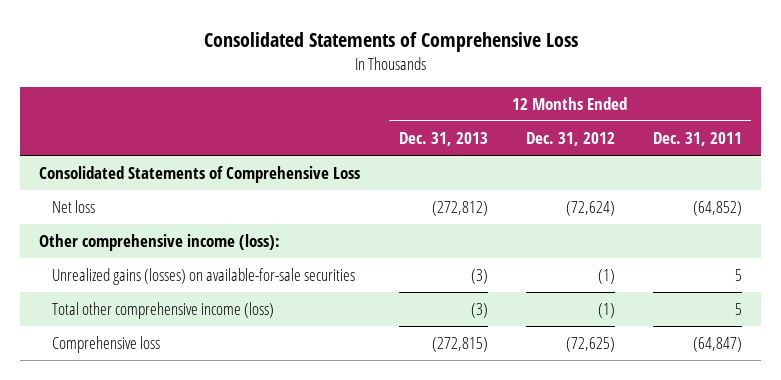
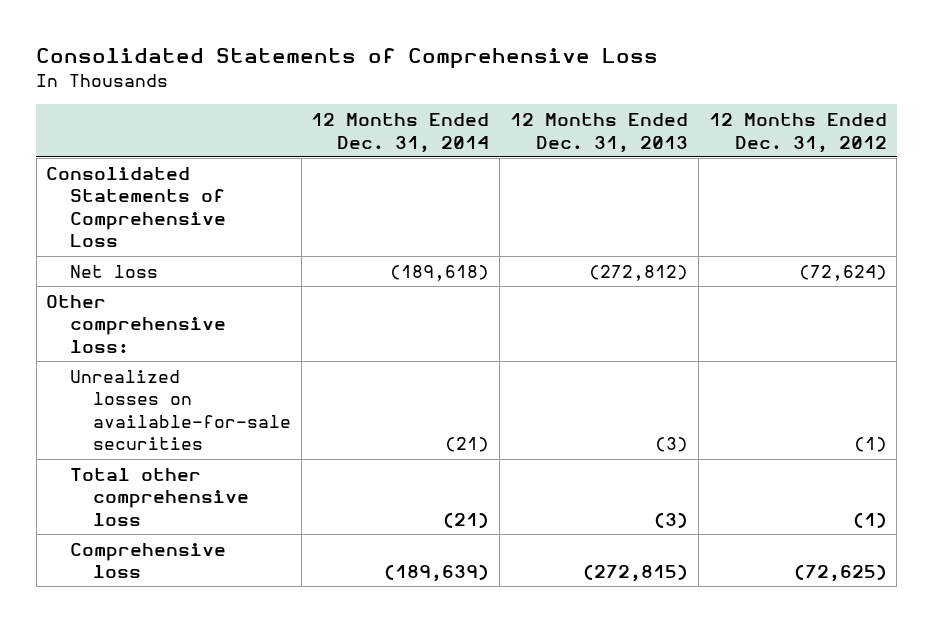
- | 12 Months Ended Dec. 31, 2013 | 12 Months Ended Dec. 31, 2012 | 12 Months Ended Dec. 31, 2011
+ | 12 Months Ended Dec. 31, 2014 | 12 Months Ended Dec. 31, 2013 | 12 Months Ended Dec. 31, 2012
- Other comprehensive income (loss):
- Unrealized gains (losses) on available-for-sale securities | (3) | (1) | 5
- Total other comprehensive income (loss) | (3) | (1) | 5
+ Other comprehensive loss:
+ Unrealized losses on available-for-sale securities | (21) | (3) | (1)
+ Total other comprehensive loss | (21) | (3) | (1)

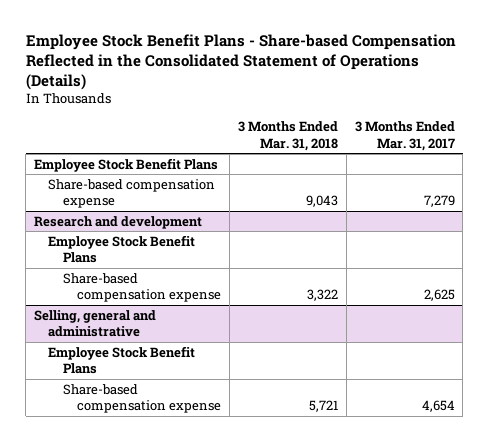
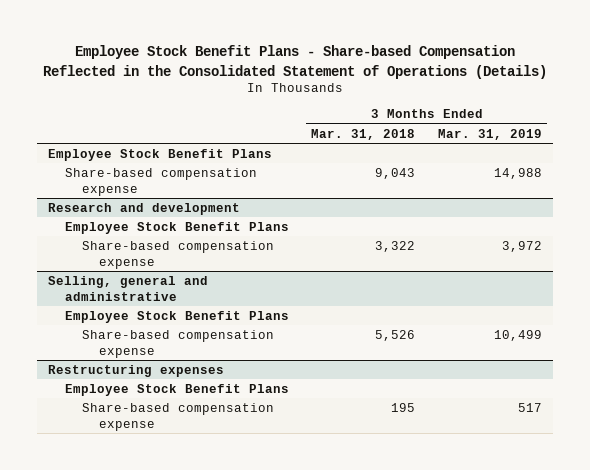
- | 3 Months Ended Mar. 31, 2018 | 3 Months Ended Mar. 31, 2017
+ | 3 Months Ended Mar. 31, 2018 | 3 Months Ended Mar. 31, 2019
@ Selling, general and administrative
- Share-based compensation expense | 5,721 | 4,654
+ Share-based compensation expense | 5,526 | 10,499
+ Restructuring expenses
+ Employee Stock Benefit Plans
+ Share-based compensation expense | 195 | 517

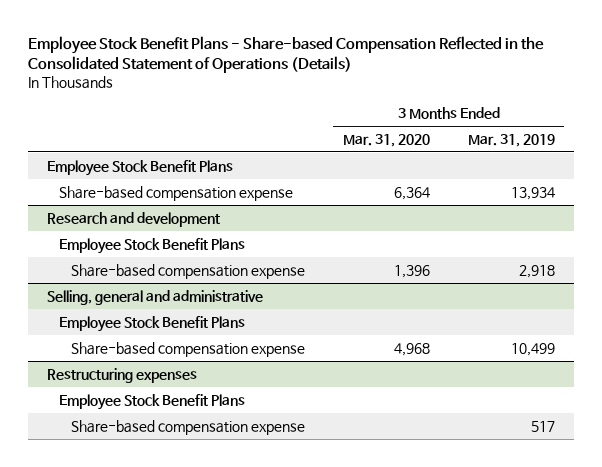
- | 3 Months Ended Mar. 31, 2018 | 3 Months Ended Mar. 31, 2019
+ | 3 Months Ended Mar. 31, 2020 | 3 Months Ended Mar. 31, 2019
- Share-based compensation expense | 9,043 | 14,988
+ Share-based compensation expense | 6,364 | 13,934
@ Research and development
- Share-based compensation expense | 3,322 | 3,972
+ Share-based compensation expense | 1,396 | 2,918

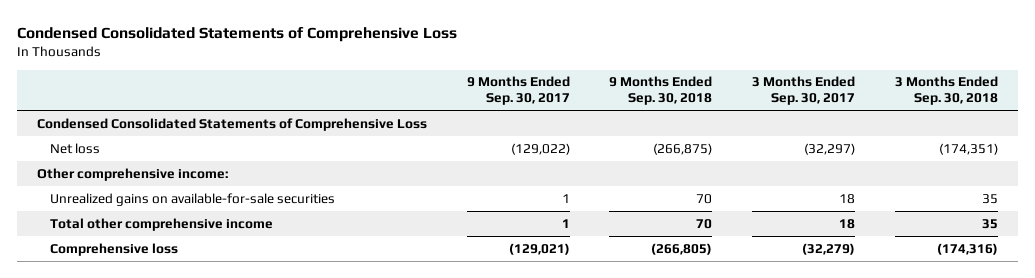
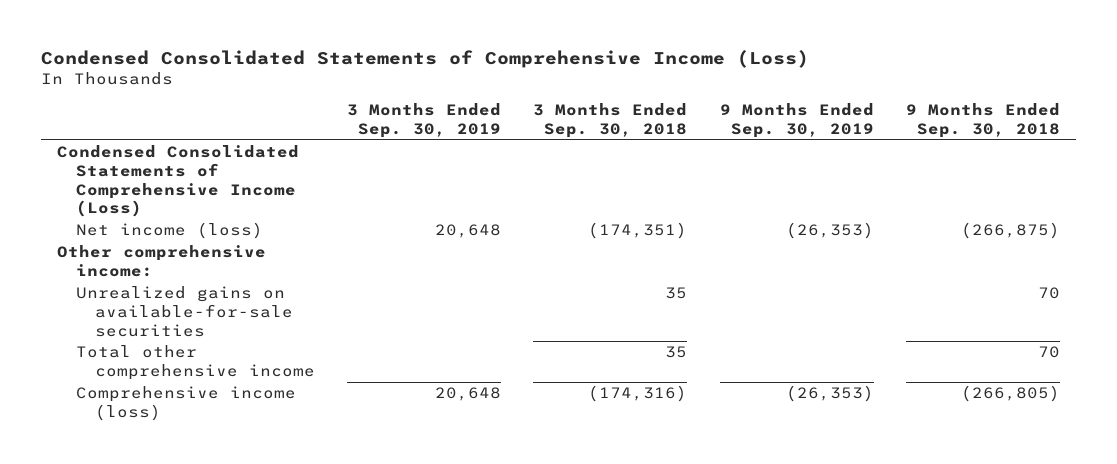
- Condensed Consolidated Statements of Comprehensive Loss
+ Condensed Consolidated Statements of Comprehensive Income (Loss)
- | 9 Months Ended Sep. 30, 2017 | 9 Months Ended Sep. 30, 2018 | 3 Months Ended Sep. 30, 2017 | 3 Months Ended Sep. 30, 2018
+ | 3 Months Ended Sep. 30, 2019 | 3 Months Ended Sep. 30, 2018 | 9 Months Ended Sep. 30, 2019 | 9 Months Ended Sep. 30, 2018
- Condensed Consolidated Statements of Comprehensive Loss
- Net loss | (129,022) | (266,875) | (32,297) | (174,351)
+ Condensed Consolidated Statements of Comprehensive Income (Loss)
+ Net income (loss) | 20,648 | (174,351) | (26,353) | (266,875)
- Comprehensive loss | (129,021) | (266,805) | (32,279) | (174,316)
+ Comprehensive income (loss) | 20,648 | (174,316) | (26,353) | (266,805)

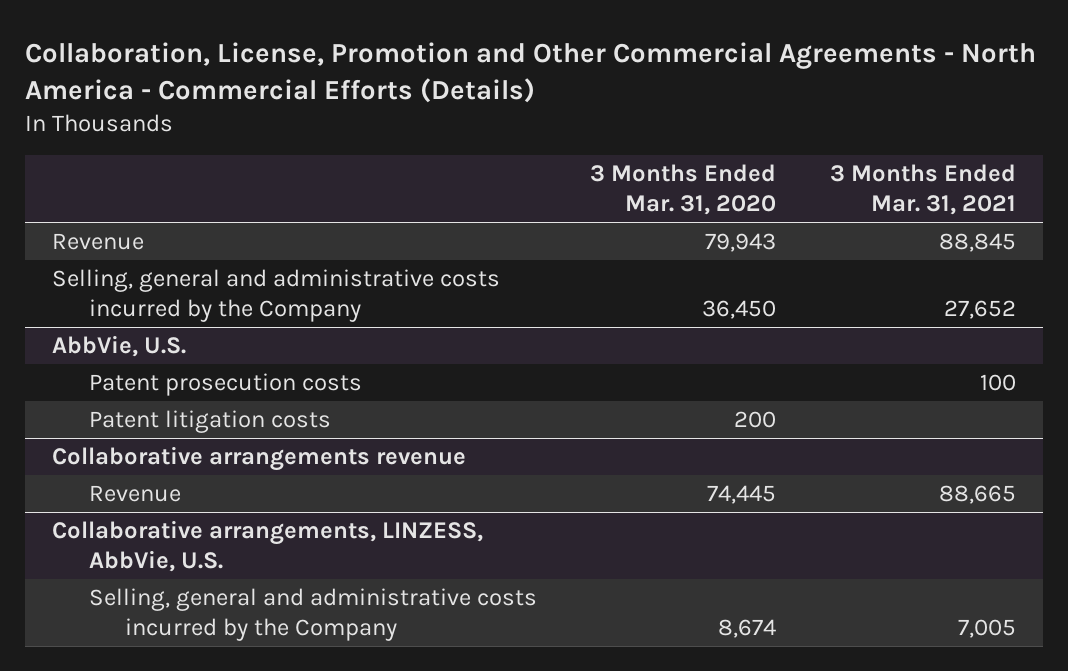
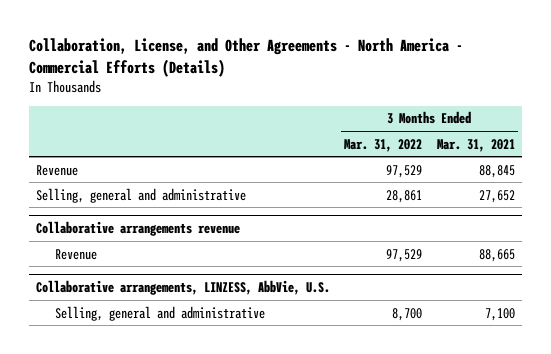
- Collaboration, License, Promotion and Other Commercial Agreements - North America - Commercial Efforts (Details)
+ Collaboration, License, and Other Agreements - North America - Commercial Efforts (Details)
- | 3 Months Ended Mar. 31, 2020 | 3 Months Ended Mar. 31, 2021
+ | 3 Months Ended Mar. 31, 2022 | 3 Months Ended Mar. 31, 2021
- Selling, general and administrative costs incurred by the Company | 36,450 | 27,652
- AbbVie, U.S.
- Patent prosecution costs | | 100
- Patent litigation costs | 200 |
+ Selling, general and administrative | 28,861 | 27,652
@ Collaborative arrangements, LINZESS, AbbVie, U.S.
- Selling, general and administrative costs incurred by the Company | 8,674 | 7,005
+ Selling, general and administrative | 8,700 | 7,100

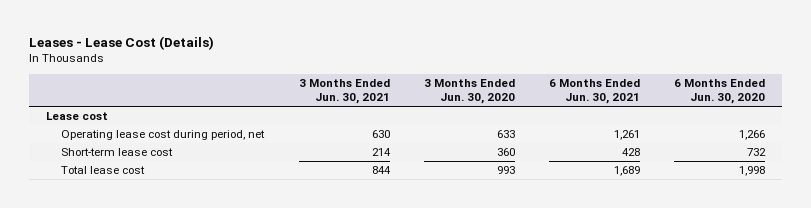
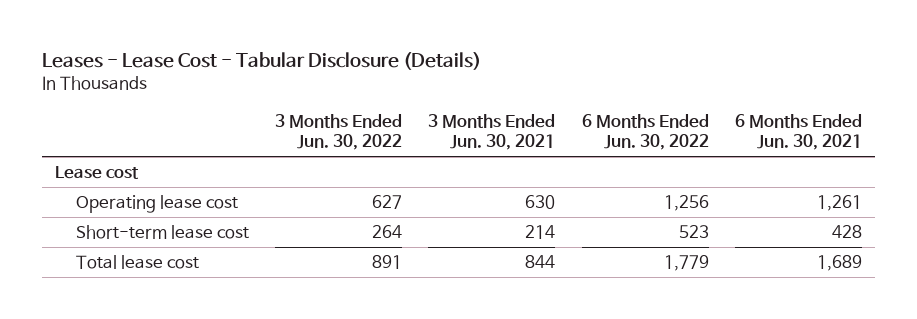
- Leases - Lease Cost (Details)
+ Leases - Lease Cost - Tabular Disclosure (Details)
- | 3 Months Ended Jun. 30, 2021 | 3 Months Ended Jun. 30, 2020 | 6 Months Ended Jun. 30, 2021 | 6 Months Ended Jun. 30, 2020
+ | 3 Months Ended Jun. 30, 2022 | 3 Months Ended Jun. 30, 2021 | 6 Months Ended Jun. 30, 2022 | 6 Months Ended Jun. 30, 2021
- Operating lease cost during period, net | 630 | 633 | 1,261 | 1,266
+ Operating lease cost | 627 | 630 | 1,256 | 1,261

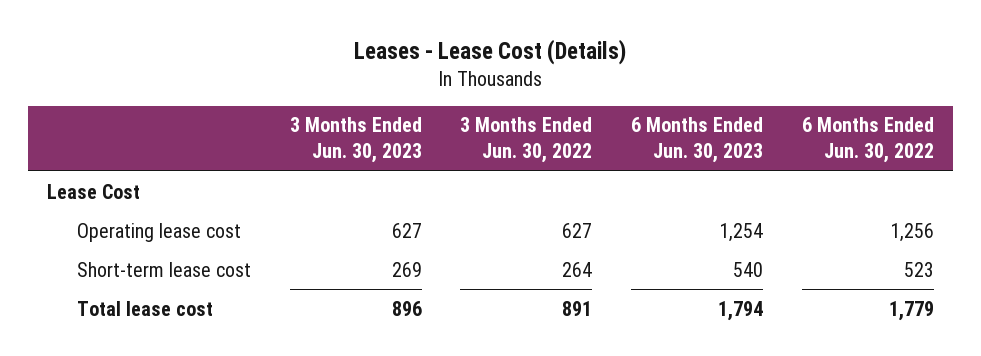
- Leases - Lease Cost - Tabular Disclosure (Details)
+ Leases - Lease Cost (Details)
- | 3 Months Ended Jun. 30, 2022 | 3 Months Ended Jun. 30, 2021 | 6 Months Ended Jun. 30, 2022 | 6 Months Ended Jun. 30, 2021
+ | 3 Months Ended Jun. 30, 2023 | 3 Months Ended Jun. 30, 2022 | 6 Months Ended Jun. 30, 2023 | 6 Months Ended Jun. 30, 2022
- Lease cost
+ Lease Cost

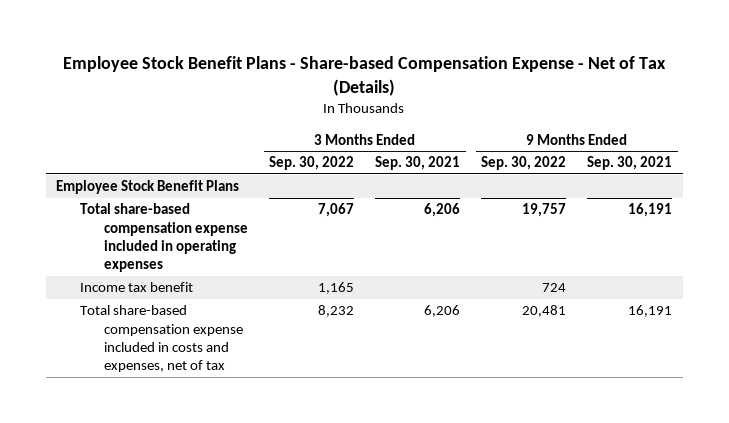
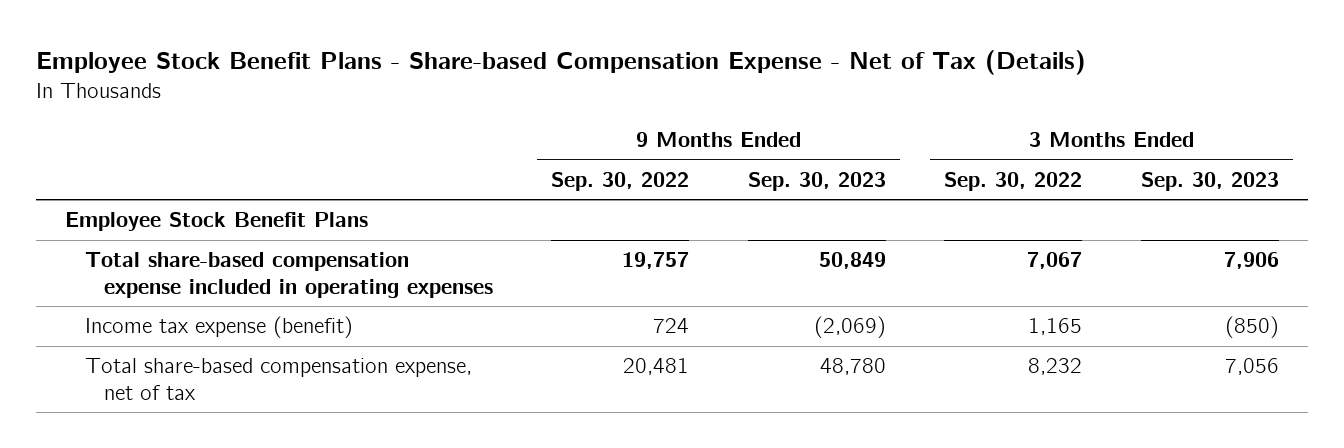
- | 3 Months Ended Sep. 30, 2022 | 3 Months Ended Sep. 30, 2021 | 9 Months Ended Sep. 30, 2022 | 9 Months Ended Sep. 30, 2021
+ | 9 Months Ended Sep. 30, 2022 | 9 Months Ended Sep. 30, 2023 | 3 Months Ended Sep. 30, 2022 | 3 Months Ended Sep. 30, 2023
- Income tax benefit | 1,165 | | 724 |
- Total share-based compensation expense included in costs and expenses, net of tax | 8,232 | 6,206 | 20,481 | 16,191
+ Income tax expense (benefit) | 724 | (2,069) | 1,165 | (850)
+ Total share-based compensation expense, net of tax | 20,481 | 48,780 | 8,232 | 7,056

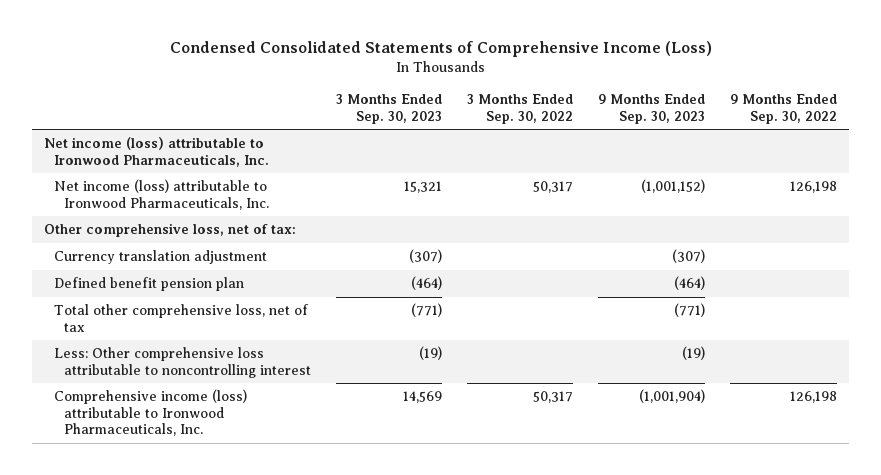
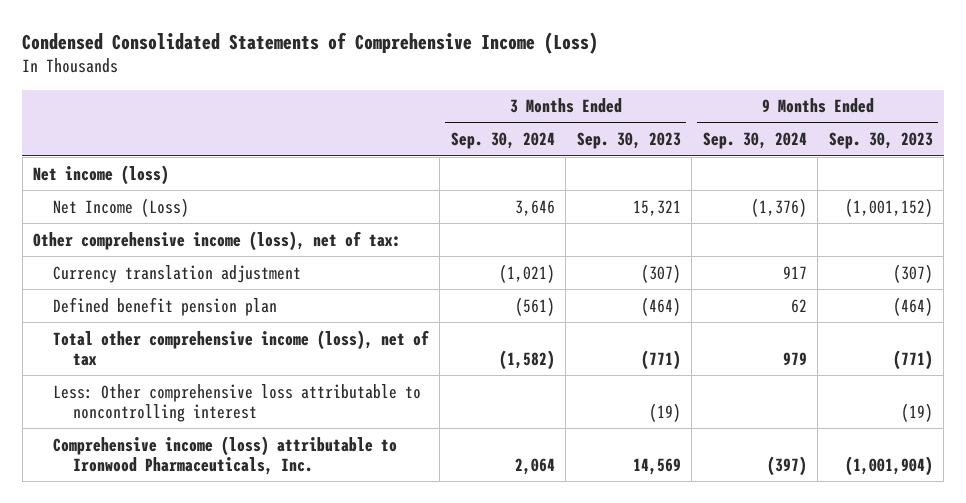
- | 3 Months Ended Sep. 30, 2023 | 3 Months Ended Sep. 30, 2022 | 9 Months Ended Sep. 30, 2023 | 9 Months Ended Sep. 30, 2022
+ | 3 Months Ended Sep. 30, 2024 | 3 Months Ended Sep. 30, 2023 | 9 Months Ended Sep. 30, 2024 | 9 Months Ended Sep. 30, 2023
- Net income (loss) attributable to Ironwood Pharmaceuticals, Inc.
- Net income (loss) attributable to Ironwood Pharmaceuticals, Inc. | 15,321 | 50,317 | (1,001,152) | 126,198
- Other comprehensive loss, net of tax:
+ Net income (loss)
+ Net Income (Loss) | 3,646 | 15,321 | (1,376) | (1,001,152)
+ Other comprehensive income (loss), net of tax:
- Total other comprehensive loss, net of tax | (771) | | (771) |
+ Total other comprehensive income (loss), net of tax | (1,582) | (771) | 979 | (771)

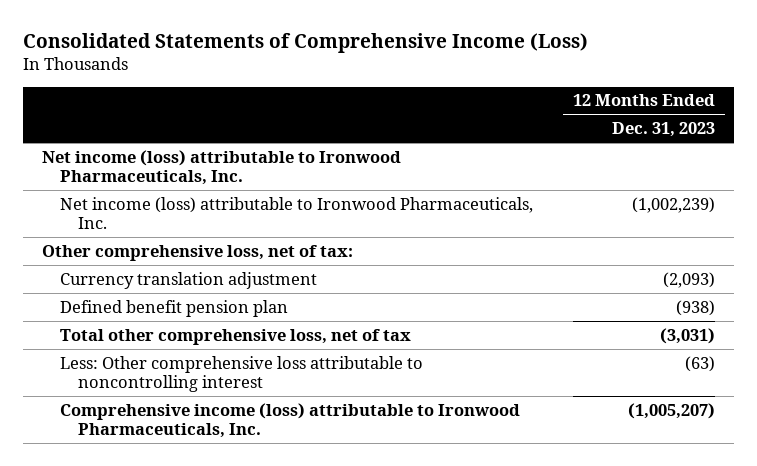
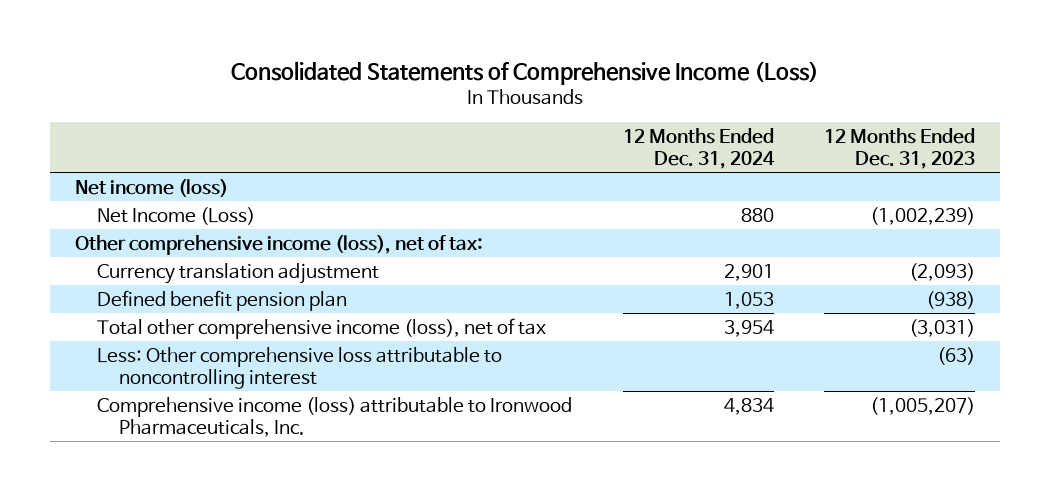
- | 12 Months Ended Dec. 31, 2023
+ | 12 Months Ended Dec. 31, 2024 | 12 Months Ended Dec. 31, 2023
- Net income (loss) attributable to Ironwood Pharmaceuticals, Inc.
- Net income (loss) attributable to Ironwood Pharmaceuticals, Inc. | (1,002,239)
- Other comprehensive loss, net of tax:
+ Net income (loss)
+ Net Income (Loss) | 880 | (1,002,239)
+ Other comprehensive income (loss), net of tax:
- Total other comprehensive loss, net of tax | (3,031)
+ Total other comprehensive income (loss), net of tax | 3,954 | (3,031)

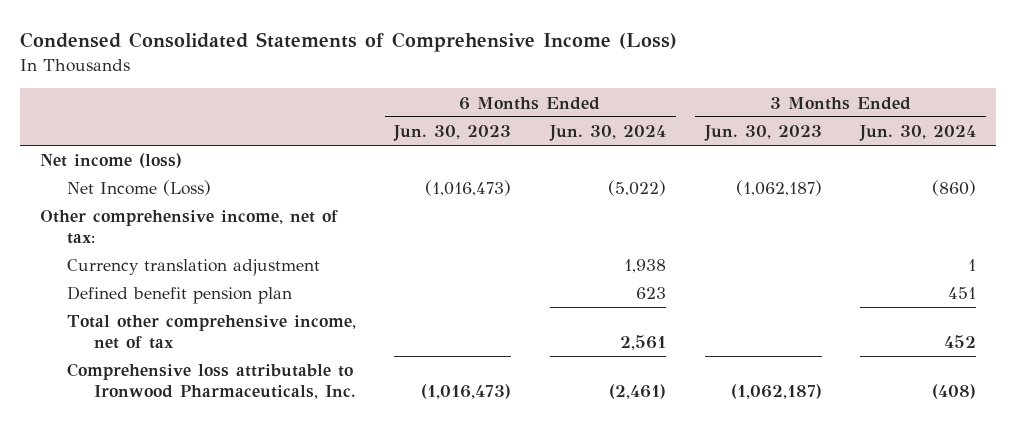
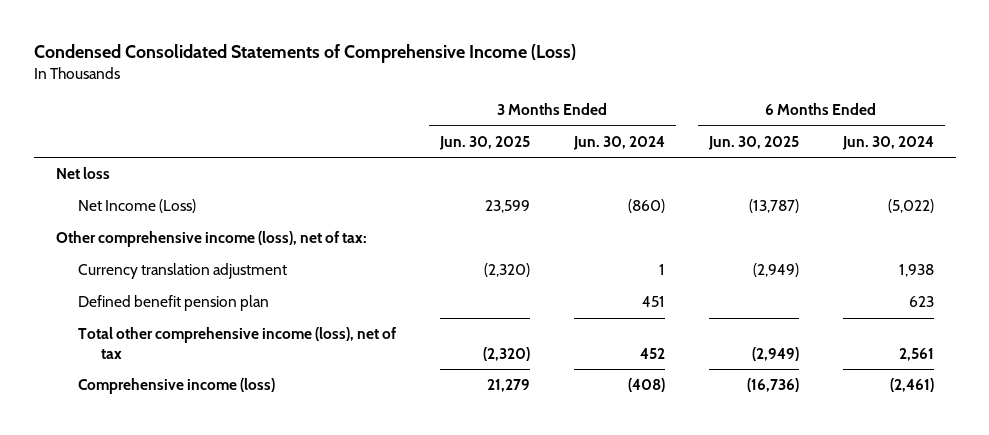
- | 6 Months Ended Jun. 30, 2023 | 6 Months Ended Jun. 30, 2024 | 3 Months Ended Jun. 30, 2023 | 3 Months Ended Jun. 30, 2024
+ | 3 Months Ended Jun. 30, 2025 | 3 Months Ended Jun. 30, 2024 | 6 Months Ended Jun. 30, 2025 | 6 Months Ended Jun. 30, 2024
- Net income (loss)
+ Net loss
- Other comprehensive income, net of tax:
+ Other comprehensive income (loss), net of tax:
- Total other comprehensive income, net of tax | | 2,561 | | 452
- Comprehensive loss attributable to Ironwood Pharmaceuticals, Inc. | (1,016,473) | (2,461) | (1,062,187) | (408)
+ Total other comprehensive income (loss), net of tax | (2,320) | 452 | (2,949) | 2,561
+ Comprehensive income (loss) | 21,279 | (408) | (16,736) | (2,461)

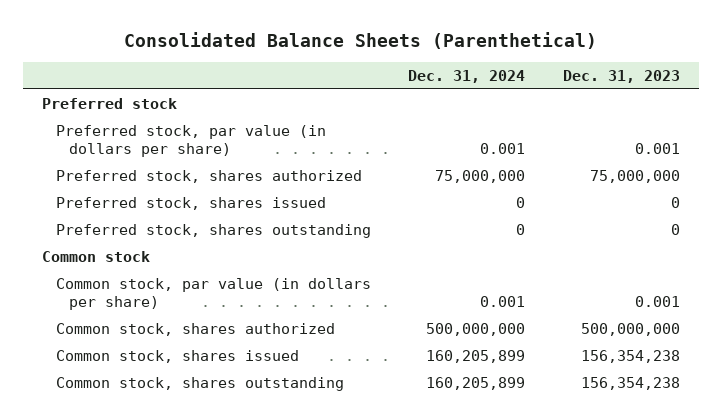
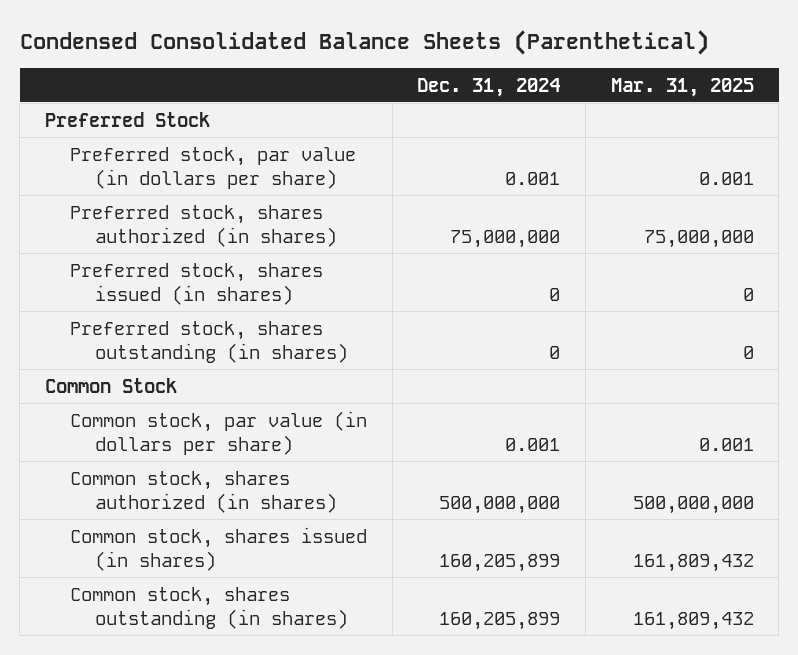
- Consolidated Balance Sheets (Parenthetical)
+ Condensed Consolidated Balance Sheets (Parenthetical)
- | Dec. 31, 2024 | Dec. 31, 2023
+ | Dec. 31, 2024 | Mar. 31, 2025
- Preferred stock
+ Preferred Stock
- Preferred stock, shares authorized | 75,000,000 | 75,000,000
- Preferred stock, shares issued | 0 | 0
- Preferred stock, shares outstanding | 0 | 0
- Common stock
+ Preferred stock, shares authorized (in shares) | 75,000,000 | 75,000,000
+ Preferred stock, shares issued (in shares) | 0 | 0
+ Preferred stock, shares outstanding (in shares) | 0 | 0
+ Common Stock
- Common stock, shares authorized | 500,000,000 | 500,000,000
- Common stock, shares issued | 160,205,899 | 156,354,238
- Common stock, shares outstanding | 160,205,899 | 156,354,238
+ Common stock, shares authorized (in shares) | 500,000,000 | 500,000,000
+ Common stock, shares issued (in shares) | 160,205,899 | 161,809,432
+ Common stock, shares outstanding (in shares) | 160,205,899 | 161,809,432

